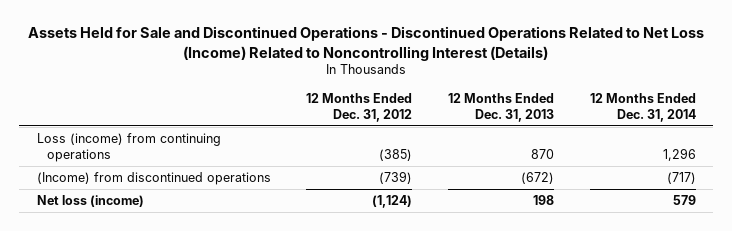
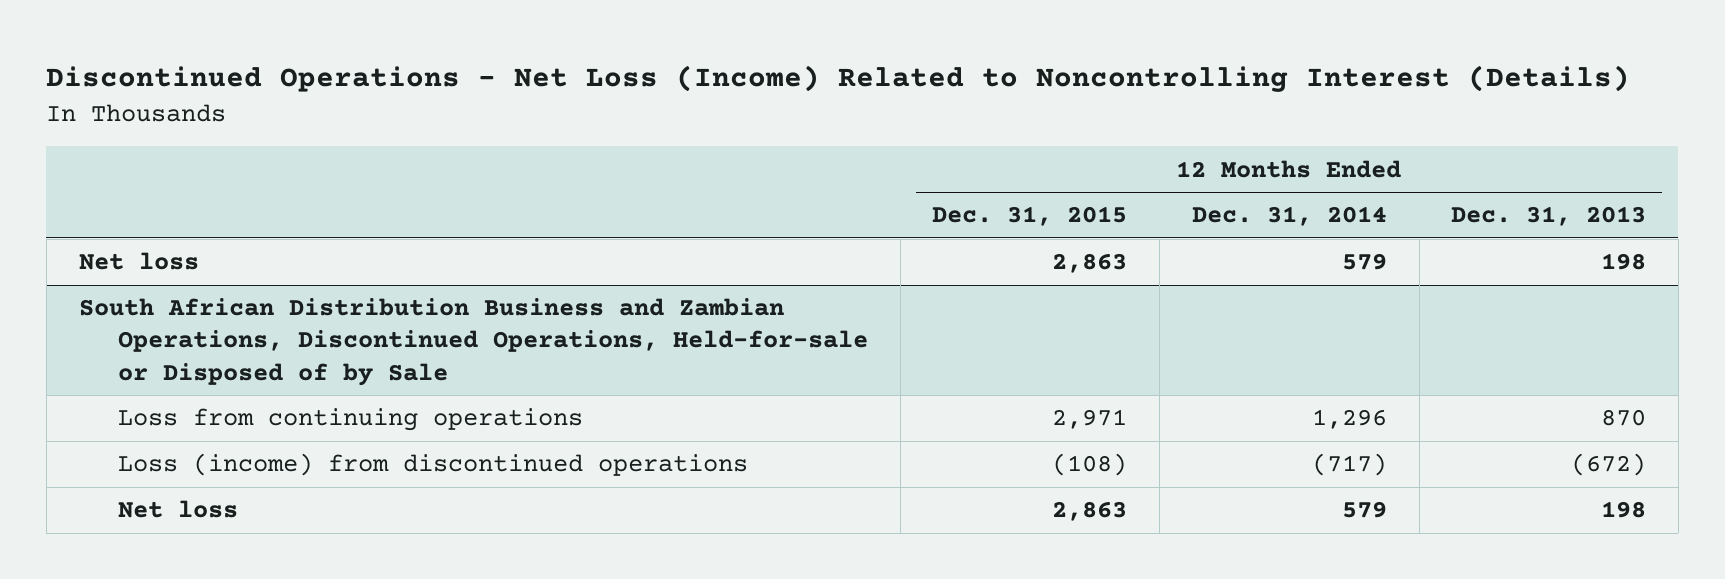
- Assets Held for Sale and Discontinued Operations - Discontinued Operations Related to Net Loss (Income) Related to Noncontrolling Interest (Details)
+ Discontinued Operations - Net Loss (Income) Related to Noncontrolling Interest (Details)
- | 12 Months Ended Dec. 31, 2012 | 12 Months Ended Dec. 31, 2013 | 12 Months Ended Dec. 31, 2014
+ | 12 Months Ended Dec. 31, 2015 | 12 Months Ended Dec. 31, 2014 | 12 Months Ended Dec. 31, 2013
- Loss (income) from continuing operations | (385) | 870 | 1,296
- (Income) from discontinued operations | (739) | (672) | (717)
- Net loss (income) | (1,124) | 198 | 579
+ Net loss | 2,863 | 579 | 198
+ South African Distribution Business and Zambian Operations, Discontinued Operations, Held-for-sale or Disposed of by Sale
+ Loss from continuing operations | 2,971 | 1,296 | 870
+ Loss (income) from discontinued operations | (108) | (717) | (672)
+ Net loss | 2,863 | 579 | 198

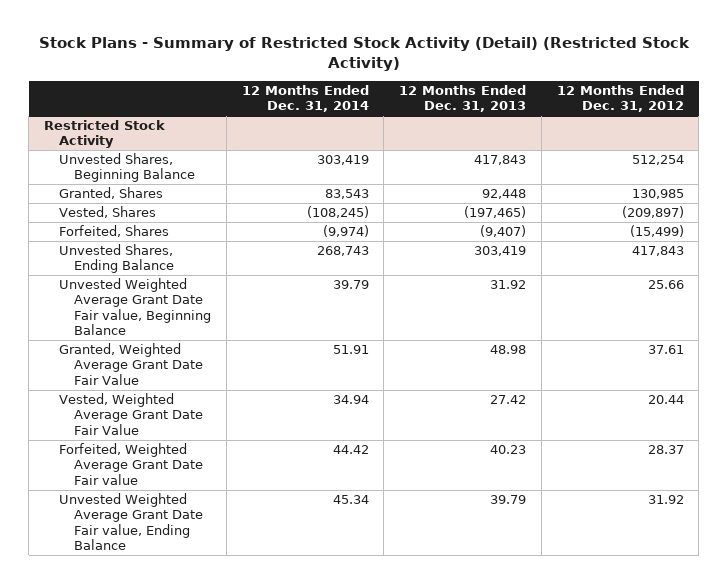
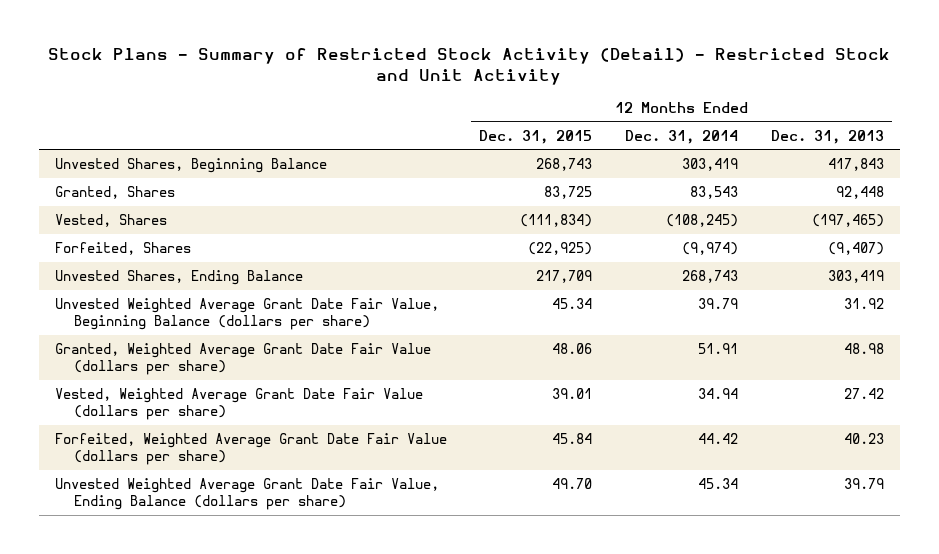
- Stock Plans - Summary of Restricted Stock Activity (Detail) (Restricted Stock Activity)
+ Stock Plans - Summary of Restricted Stock Activity (Detail) - Restricted Stock and Unit Activity
- | 12 Months Ended Dec. 31, 2014 | 12 Months Ended Dec. 31, 2013 | 12 Months Ended Dec. 31, 2012
+ | 12 Months Ended Dec. 31, 2015 | 12 Months Ended Dec. 31, 2014 | 12 Months Ended Dec. 31, 2013
- Restricted Stock Activity
- Unvested Weighted Average Grant Date Fair value, Beginning Balance | 39.79 | 31.92 | 25.66
- Granted, Weighted Average Grant Date Fair Value | 51.91 | 48.98 | 37.61
- Vested, Weighted Average Grant Date Fair Value | 34.94 | 27.42 | 20.44
- Forfeited, Weighted Average Grant Date Fair value | 44.42 | 40.23 | 28.37
- Unvested Weighted Average Grant Date Fair value, Ending Balance | 45.34 | 39.79 | 31.92
+ Unvested Weighted Average Grant Date Fair Value, Beginning Balance (dollars per share) | 45.34 | 39.79 | 31.92
+ Granted, Weighted Average Grant Date Fair Value (dollars per share) | 48.06 | 51.91 | 48.98
+ Vested, Weighted Average Grant Date Fair Value (dollars per share) | 39.01 | 34.94 | 27.42
+ Forfeited, Weighted Average Grant Date Fair Value (dollars per share) | 45.84 | 44.42 | 40.23
+ Unvested Weighted Average Grant Date Fair Value, Ending Balance (dollars per share) | 49.70 | 45.34 | 39.79

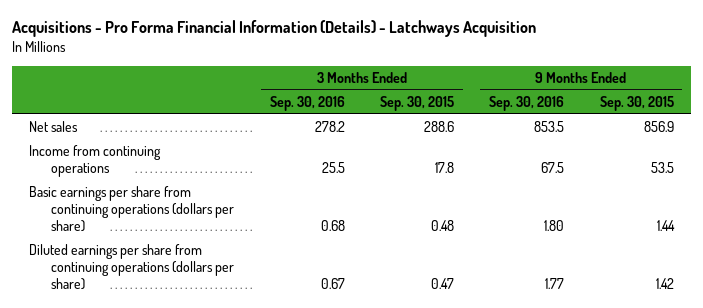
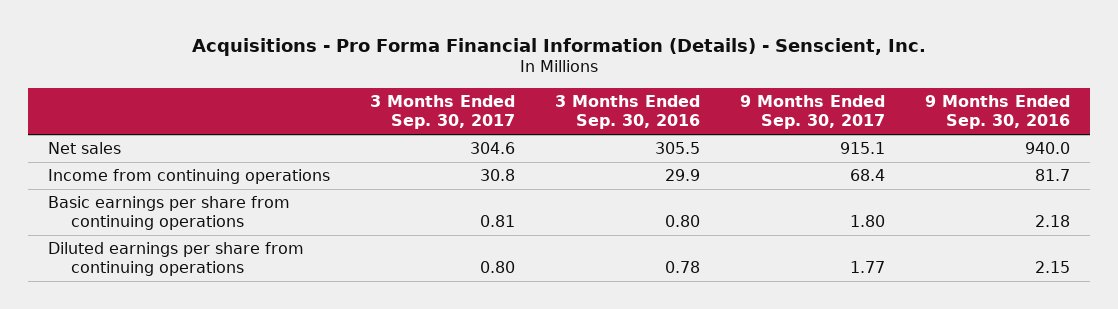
- Acquisitions - Pro Forma Financial Information (Details) - Latchways Acquisition
+ Acquisitions - Pro Forma Financial Information (Details) - Senscient, Inc.
- | 3 Months Ended Sep. 30, 2016 | 3 Months Ended Sep. 30, 2015 | 9 Months Ended Sep. 30, 2016 | 9 Months Ended Sep. 30, 2015
+ | 3 Months Ended Sep. 30, 2017 | 3 Months Ended Sep. 30, 2016 | 9 Months Ended Sep. 30, 2017 | 9 Months Ended Sep. 30, 2016
- Net sales | 278.2 | 288.6 | 853.5 | 856.9
- Income from continuing operations | 25.5 | 17.8 | 67.5 | 53.5
- Basic earnings per share from continuing operations (dollars per share) | 0.68 | 0.48 | 1.80 | 1.44
- Diluted earnings per share from continuing operations (dollars per share) | 0.67 | 0.47 | 1.77 | 1.42
+ Net sales | 304.6 | 305.5 | 915.1 | 940.0
+ Income from continuing operations | 30.8 | 29.9 | 68.4 | 81.7
+ Basic earnings per share from continuing operations | 0.81 | 0.80 | 1.80 | 2.18
+ Diluted earnings per share from continuing operations | 0.80 | 0.78 | 1.77 | 2.15

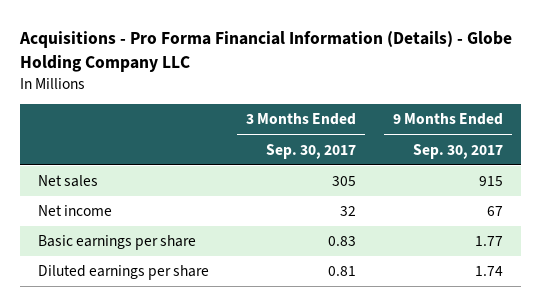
- Acquisitions - Pro Forma Financial Information (Details) - Senscient, Inc.
+ Acquisitions - Pro Forma Financial Information (Details) - Globe Holding Company LLC
- | 3 Months Ended Sep. 30, 2017 | 3 Months Ended Sep. 30, 2016 | 9 Months Ended Sep. 30, 2017 | 9 Months Ended Sep. 30, 2016
+ | 3 Months Ended Sep. 30, 2017 | 9 Months Ended Sep. 30, 2017
- Net sales | 304.6 | 305.5 | 915.1 | 940.0
- Income from continuing operations | 30.8 | 29.9 | 68.4 | 81.7
- Basic earnings per share from continuing operations | 0.81 | 0.80 | 1.80 | 2.18
- Diluted earnings per share from continuing operations | 0.80 | 0.78 | 1.77 | 2.15
+ Net sales | 305 | 915
+ Net income | 32 | 67
+ Basic earnings per share | 0.83 | 1.77
+ Diluted earnings per share | 0.81 | 1.74

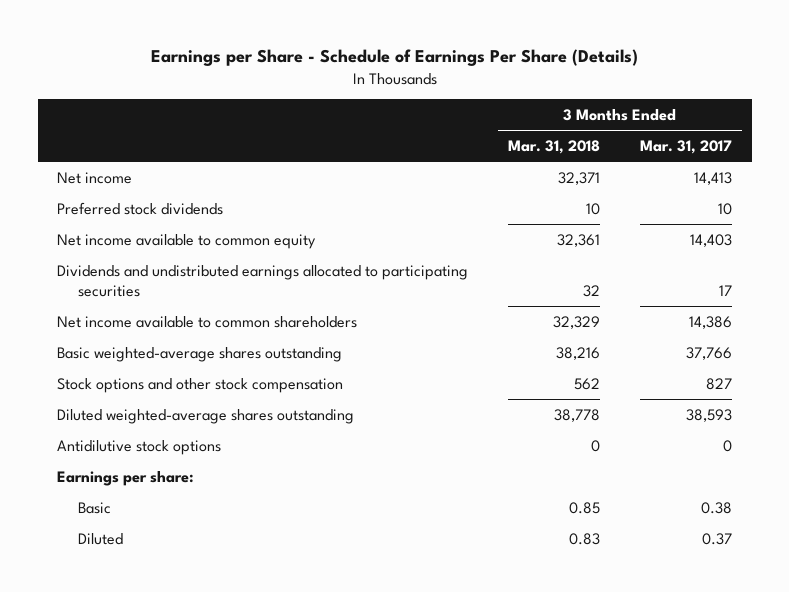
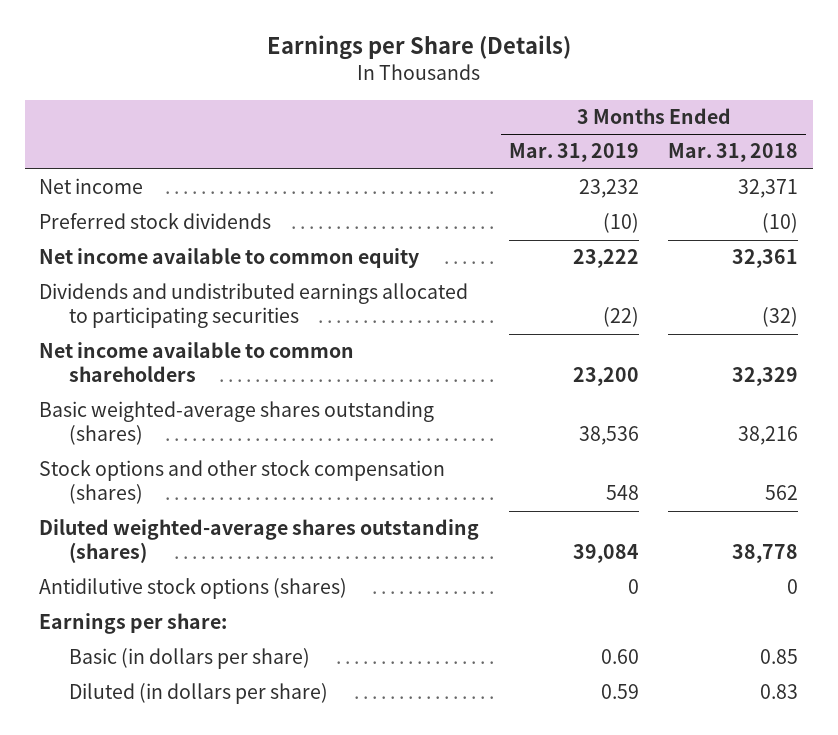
- Earnings per Share - Schedule of Earnings Per Share (Details)
+ Earnings per Share (Details)
- | 3 Months Ended Mar. 31, 2018 | 3 Months Ended Mar. 31, 2017
+ | 3 Months Ended Mar. 31, 2019 | 3 Months Ended Mar. 31, 2018
- Preferred stock dividends | 10 | 10
+ Preferred stock dividends | (10) | (10)
- Dividends and undistributed earnings allocated to participating securities | 32 | 17
+ Dividends and undistributed earnings allocated to participating securities | (22) | (32)
- Basic weighted-average shares outstanding | 38,216 | 37,766
- Stock options and other stock compensation | 562 | 827
- Diluted weighted-average shares outstanding | 38,778 | 38,593
- Antidilutive stock options | 0 | 0
+ Basic weighted-average shares outstanding (shares) | 38,536 | 38,216
+ Stock options and other stock compensation (shares) | 548 | 562
+ Diluted weighted-average shares outstanding (shares) | 39,084 | 38,778
+ Antidilutive stock options (shares) | 0 | 0
- Basic | 0.85 | 0.38
- Diluted | 0.83 | 0.37
+ Basic (in dollars per share) | 0.60 | 0.85
+ Diluted (in dollars per share) | 0.59 | 0.83

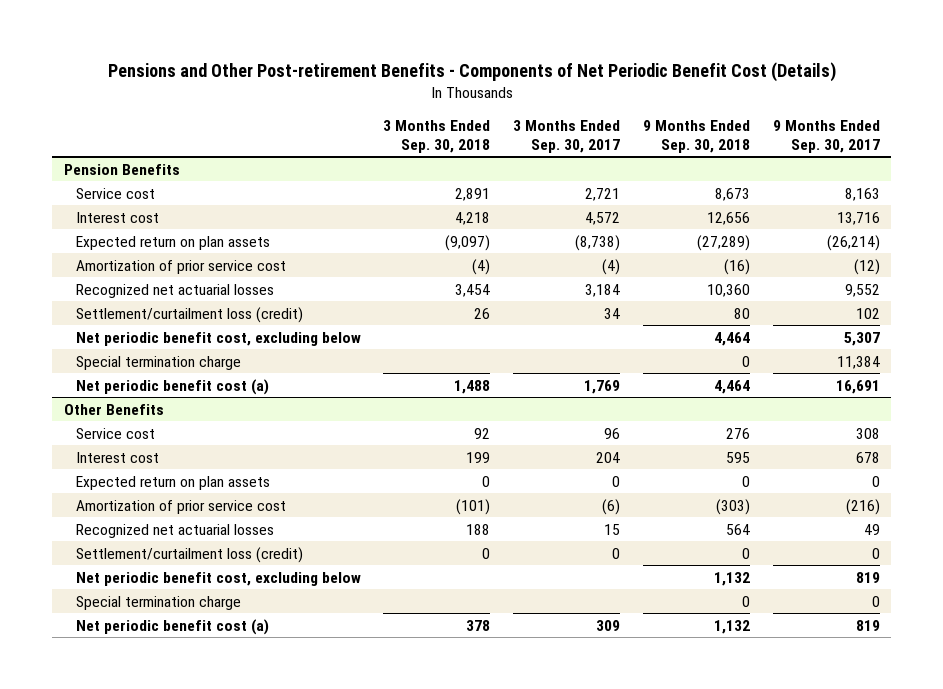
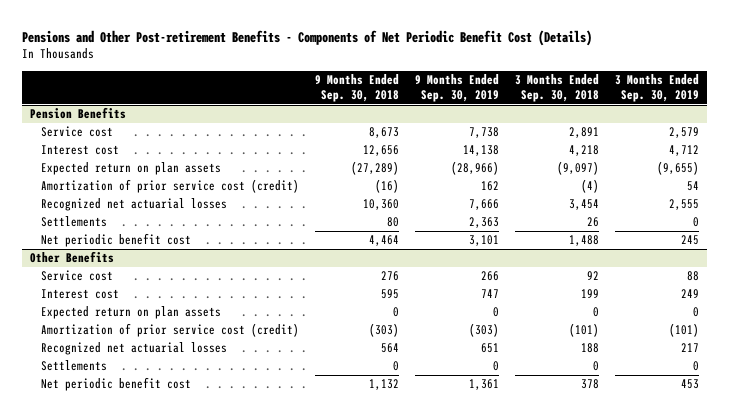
- | 3 Months Ended Sep. 30, 2018 | 3 Months Ended Sep. 30, 2017 | 9 Months Ended Sep. 30, 2018 | 9 Months Ended Sep. 30, 2017
+ | 9 Months Ended Sep. 30, 2018 | 9 Months Ended Sep. 30, 2019 | 3 Months Ended Sep. 30, 2018 | 3 Months Ended Sep. 30, 2019
@ Pension Benefits
- Amortization of prior service cost | (4) | (4) | (16) | (12)
+ Amortization of prior service cost (credit) | (16) | 162 | (4) | 54
- Settlement/curtailment loss (credit) | 26 | 34 | 80 | 102
- Net periodic benefit cost, excluding below | | | 4,464 | 5,307
- Special termination charge | | | 0 | 11,384
- Net periodic benefit cost (a) | 1,488 | 1,769 | 4,464 | 16,691
+ Settlements | 80 | 2,363 | 26 | 0
+ Net periodic benefit cost | 4,464 | 3,101 | 1,488 | 245
@ Other Benefits
- Amortization of prior service cost | (101) | (6) | (303) | (216)
+ Amortization of prior service cost (credit) | (303) | (303) | (101) | (101)
- Settlement/curtailment loss (credit) | 0 | 0 | 0 | 0
- Net periodic benefit cost, excluding below | | | 1,132 | 819
- Special termination charge | | | 0 | 0
- Net periodic benefit cost (a) | 378 | 309 | 1,132 | 819
+ Settlements | 0 | 0 | 0 | 0
+ Net periodic benefit cost | 1,132 | 1,361 | 378 | 453

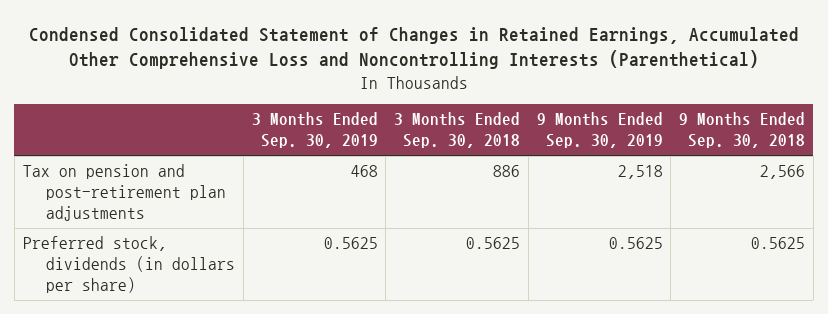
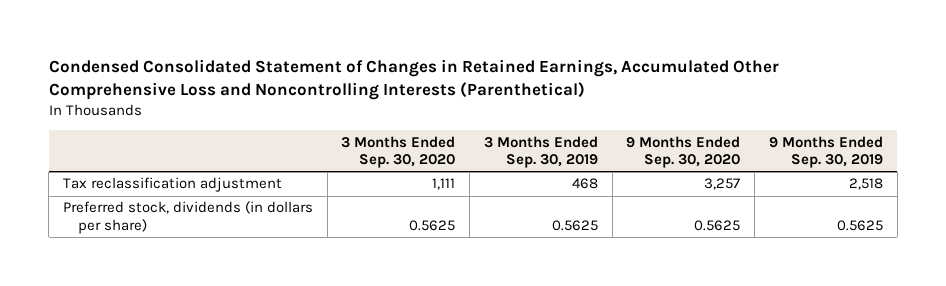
- | 3 Months Ended Sep. 30, 2019 | 3 Months Ended Sep. 30, 2018 | 9 Months Ended Sep. 30, 2019 | 9 Months Ended Sep. 30, 2018
+ | 3 Months Ended Sep. 30, 2020 | 3 Months Ended Sep. 30, 2019 | 9 Months Ended Sep. 30, 2020 | 9 Months Ended Sep. 30, 2019
- Tax on pension and post-retirement plan adjustments | 468 | 886 | 2,518 | 2,566
+ Tax reclassification adjustment | 1,111 | 468 | 3,257 | 2,518

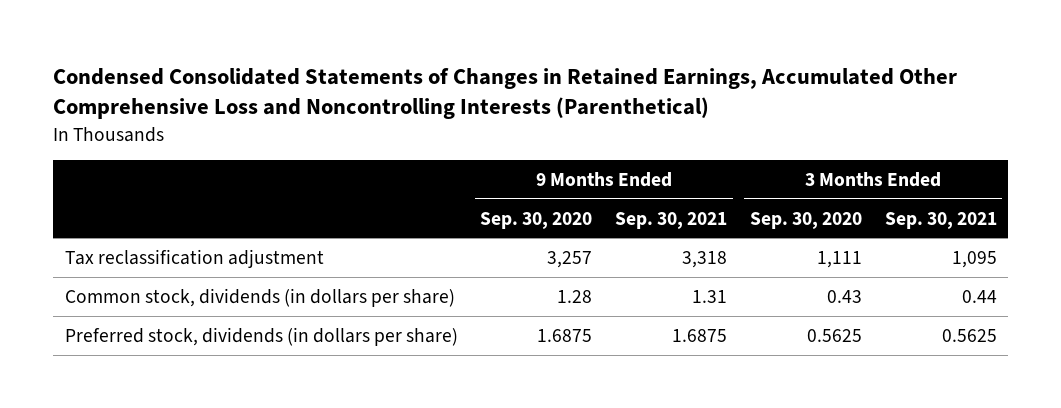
- Condensed Consolidated Statement of Changes in Retained Earnings, Accumulated Other Comprehensive Loss and Noncontrolling Interests (Parenthetical)
+ Condensed Consolidated Statements of Changes in Retained Earnings, Accumulated Other Comprehensive Loss and Noncontrolling Interests (Parenthetical)
- | 3 Months Ended Sep. 30, 2020 | 3 Months Ended Sep. 30, 2019 | 9 Months Ended Sep. 30, 2020 | 9 Months Ended Sep. 30, 2019
+ | 9 Months Ended Sep. 30, 2020 | 9 Months Ended Sep. 30, 2021 | 3 Months Ended Sep. 30, 2020 | 3 Months Ended Sep. 30, 2021
- Preferred stock, dividends (in dollars per share) | 0.5625 | 0.5625 | 0.5625 | 0.5625
+ Common stock, dividends (in dollars per share) | 1.28 | 1.31 | 0.43 | 0.44
+ Preferred stock, dividends (in dollars per share) | 1.6875 | 1.6875 | 0.5625 | 0.5625

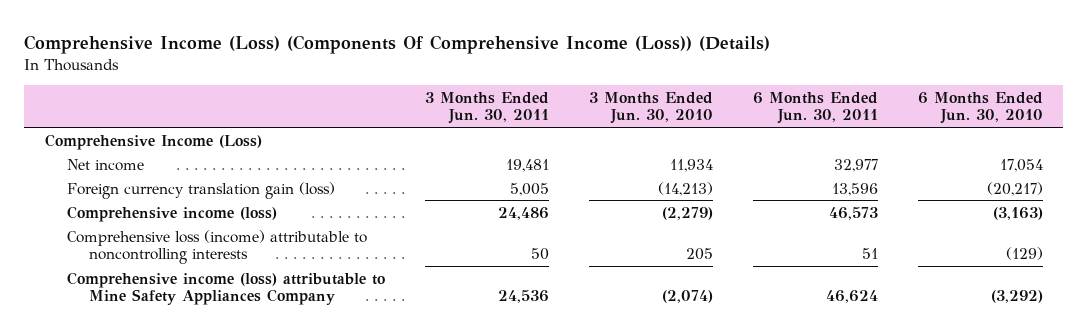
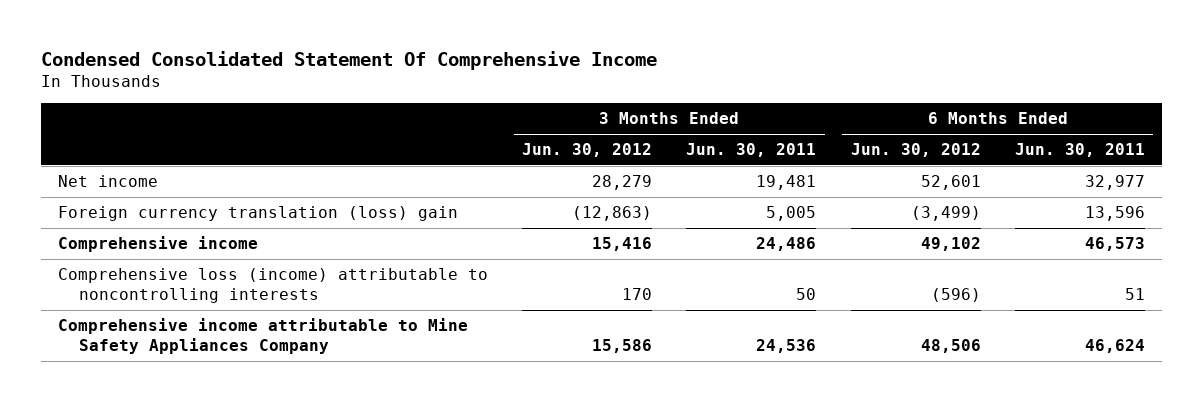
- Comprehensive Income (Loss) (Components Of Comprehensive Income (Loss)) (Details)
+ Condensed Consolidated Statement Of Comprehensive Income
- | 3 Months Ended Jun. 30, 2011 | 3 Months Ended Jun. 30, 2010 | 6 Months Ended Jun. 30, 2011 | 6 Months Ended Jun. 30, 2010
+ | 3 Months Ended Jun. 30, 2012 | 3 Months Ended Jun. 30, 2011 | 6 Months Ended Jun. 30, 2012 | 6 Months Ended Jun. 30, 2011
- Comprehensive Income (Loss)
- Foreign currency translation gain (loss) | 5,005 | (14,213) | 13,596 | (20,217)
- Comprehensive income (loss) | 24,486 | (2,279) | 46,573 | (3,163)
+ Foreign currency translation (loss) gain | (12,863) | 5,005 | (3,499) | 13,596
+ Comprehensive income | 15,416 | 24,486 | 49,102 | 46,573
- Comprehensive income (loss) attributable to Mine Safety Appliances Company | 24,536 | (2,074) | 46,624 | (3,292)
+ Comprehensive income attributable to Mine Safety Appliances Company | 15,586 | 24,536 | 48,506 | 46,624

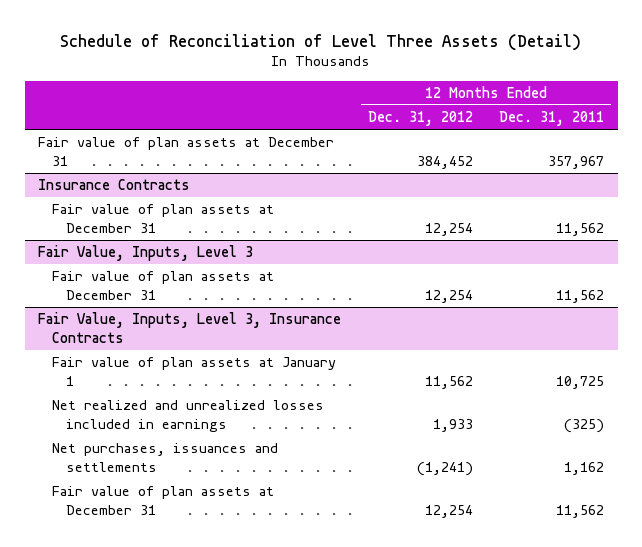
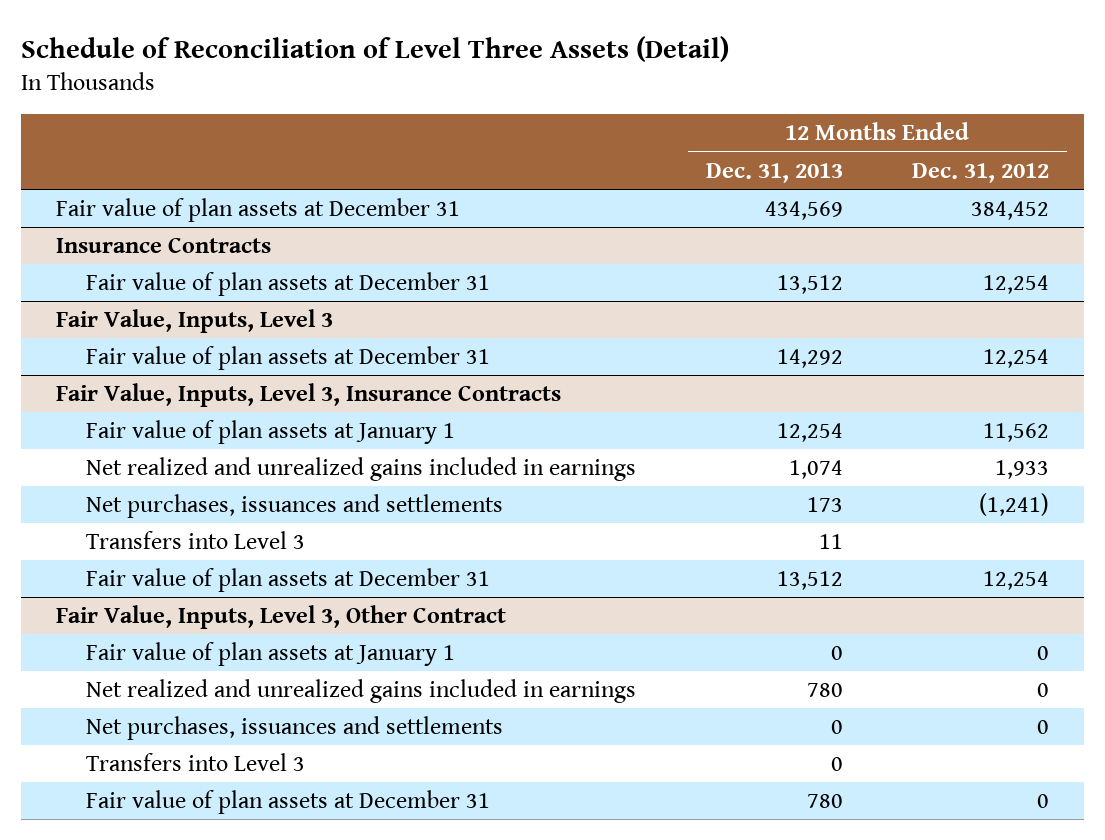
- | 12 Months Ended Dec. 31, 2012 | 12 Months Ended Dec. 31, 2011
+ | 12 Months Ended Dec. 31, 2013 | 12 Months Ended Dec. 31, 2012
@ Fair Value, Inputs, Level 3, Insurance Contracts
- Net realized and unrealized losses included in earnings | 1,933 | (325)
+ Net realized and unrealized gains included in earnings | 1,074 | 1,933
+ Transfers into Level 3 | 11 |
+ Fair Value, Inputs, Level 3, Other Contract
+ Fair value of plan assets at January 1 | 0 | 0
+ Net realized and unrealized gains included in earnings | 780 | 0
+ Net purchases, issuances and settlements | 0 | 0
+ Transfers into Level 3 | 0 |
+ Fair value of plan assets at December 31 | 780 | 0

